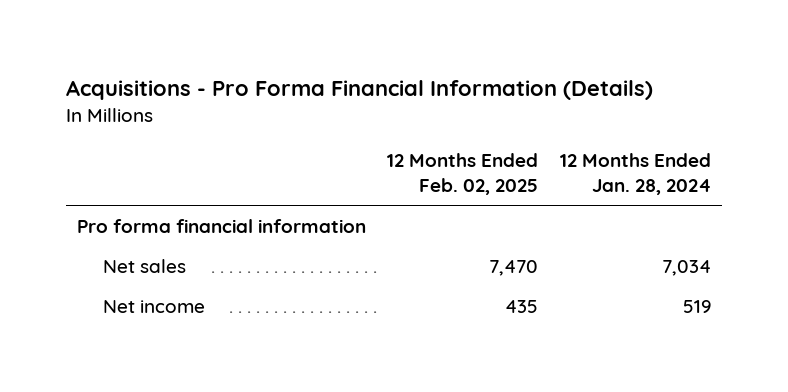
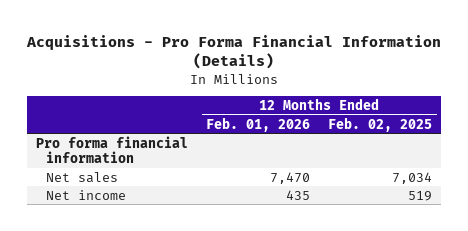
- | 12 Months Ended Feb. 02, 2025 | 12 Months Ended Jan. 28, 2024
+ | 12 Months Ended Feb. 01, 2026 | 12 Months Ended Feb. 02, 2025
- Net sales | 7,470 | 7,034
- Net income | 435 | 519
+ Net sales | 7,470 | 7,034
+ Net income | 435 | 519

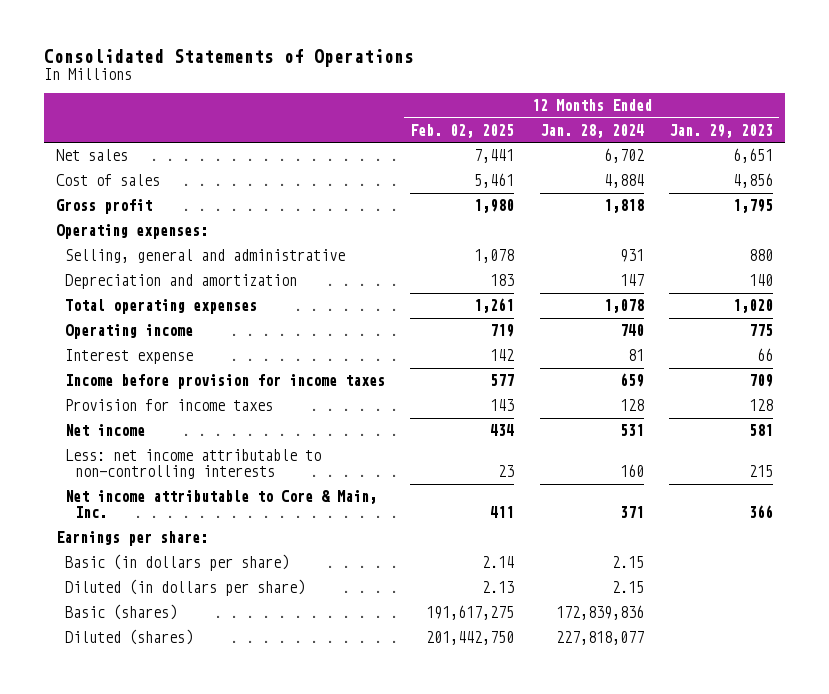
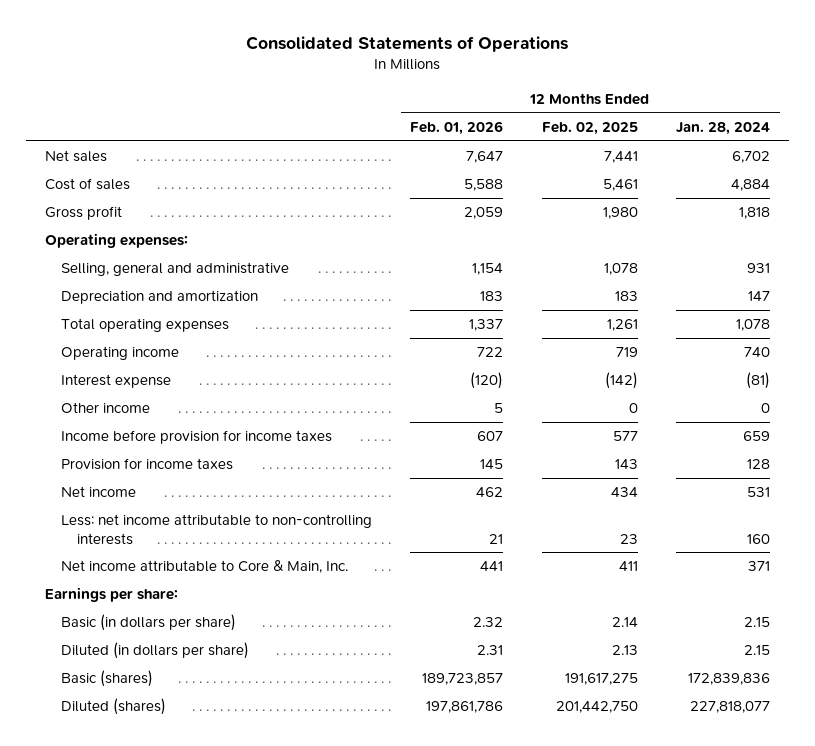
- | 12 Months Ended Feb. 02, 2025 | 12 Months Ended Jan. 28, 2024 | 12 Months Ended Jan. 29, 2023
+ | 12 Months Ended Feb. 01, 2026 | 12 Months Ended Feb. 02, 2025 | 12 Months Ended Jan. 28, 2024
- Interest expense | 142 | 81 | 66
+ Interest expense | (120) | (142) | (81)
+ Other income | 5 | 0 | 0

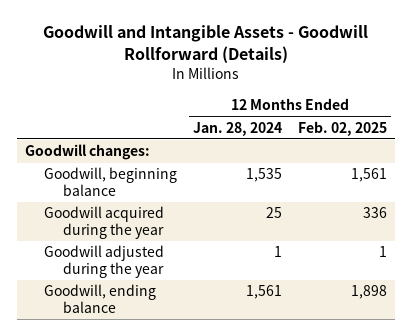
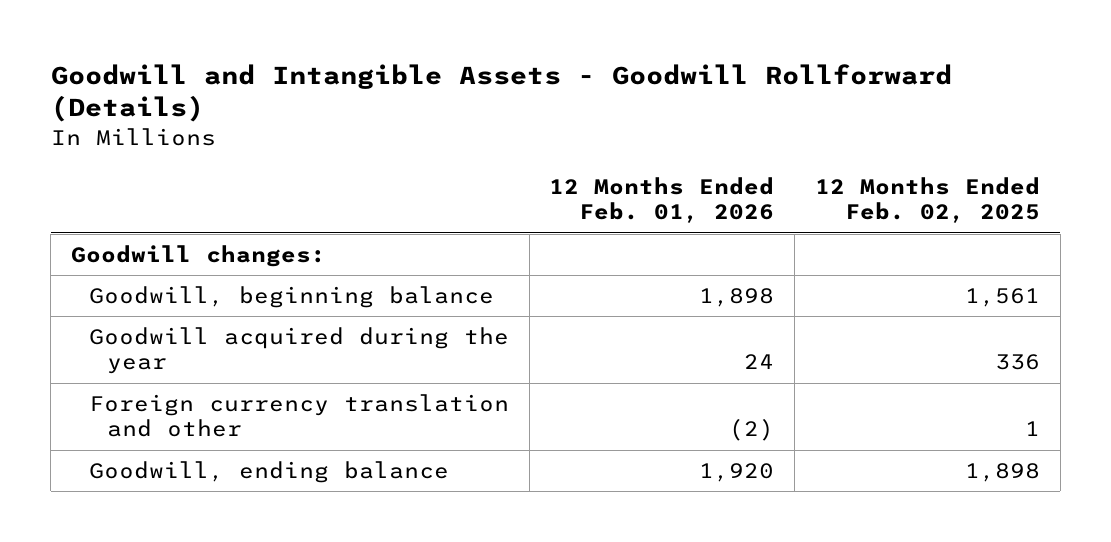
- | 12 Months Ended Jan. 28, 2024 | 12 Months Ended Feb. 02, 2025
+ | 12 Months Ended Feb. 01, 2026 | 12 Months Ended Feb. 02, 2025
- Goodwill adjusted during the year | 1 | 1
+ Foreign currency translation and other | (2) | 1

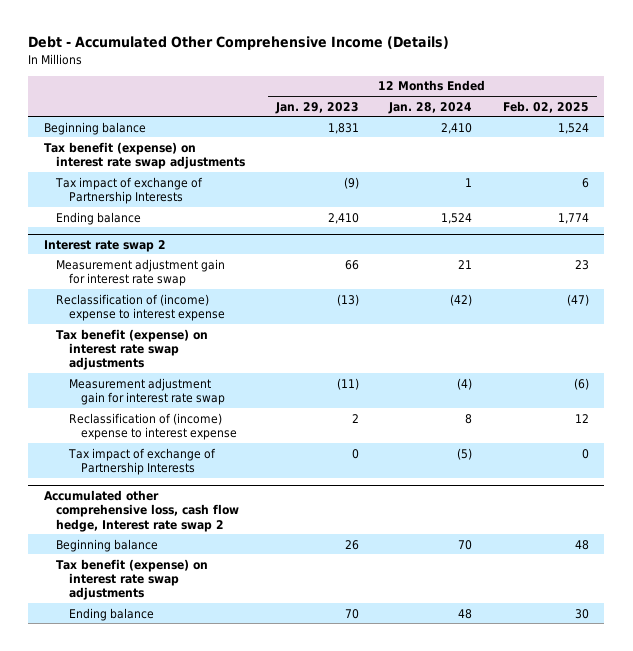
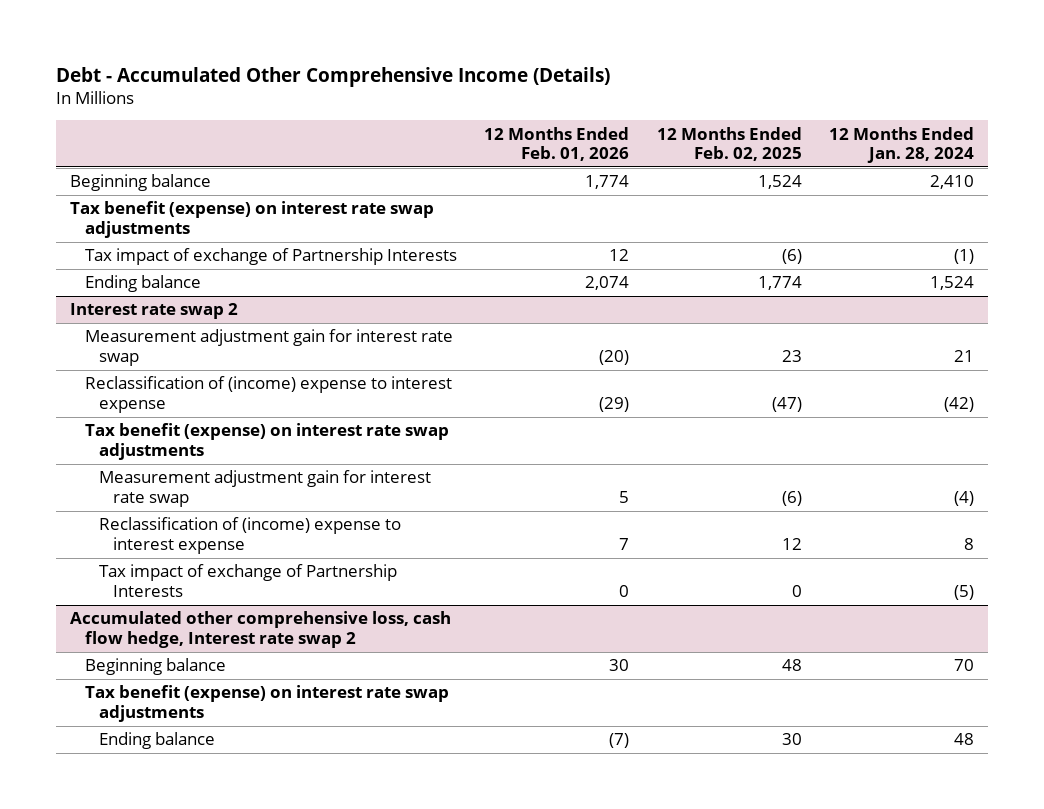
- | 12 Months Ended Jan. 29, 2023 | 12 Months Ended Jan. 28, 2024 | 12 Months Ended Feb. 02, 2025
+ | 12 Months Ended Feb. 01, 2026 | 12 Months Ended Feb. 02, 2025 | 12 Months Ended Jan. 28, 2024
- Tax impact of exchange of Partnership Interests | (9) | 1 | 6
+ Tax impact of exchange of Partnership Interests | 12 | (6) | (1)

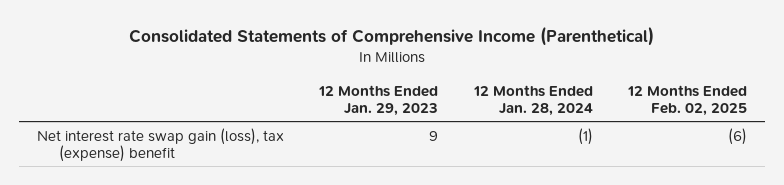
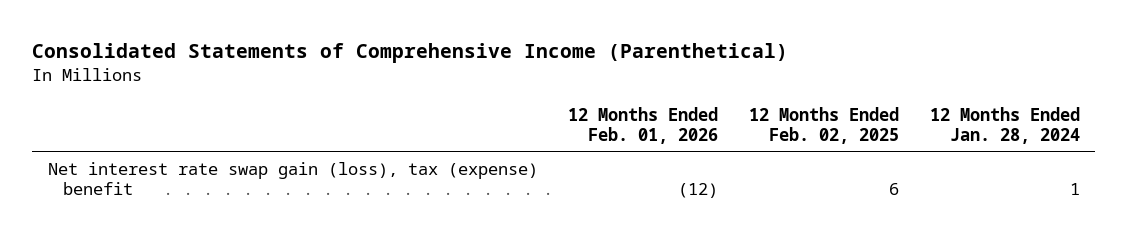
- | 12 Months Ended Jan. 29, 2023 | 12 Months Ended Jan. 28, 2024 | 12 Months Ended Feb. 02, 2025
+ | 12 Months Ended Feb. 01, 2026 | 12 Months Ended Feb. 02, 2025 | 12 Months Ended Jan. 28, 2024
- Net interest rate swap gain (loss), tax (expense) benefit | 9 | (1) | (6)
+ Net interest rate swap gain (loss), tax (expense) benefit | (12) | 6 | 1

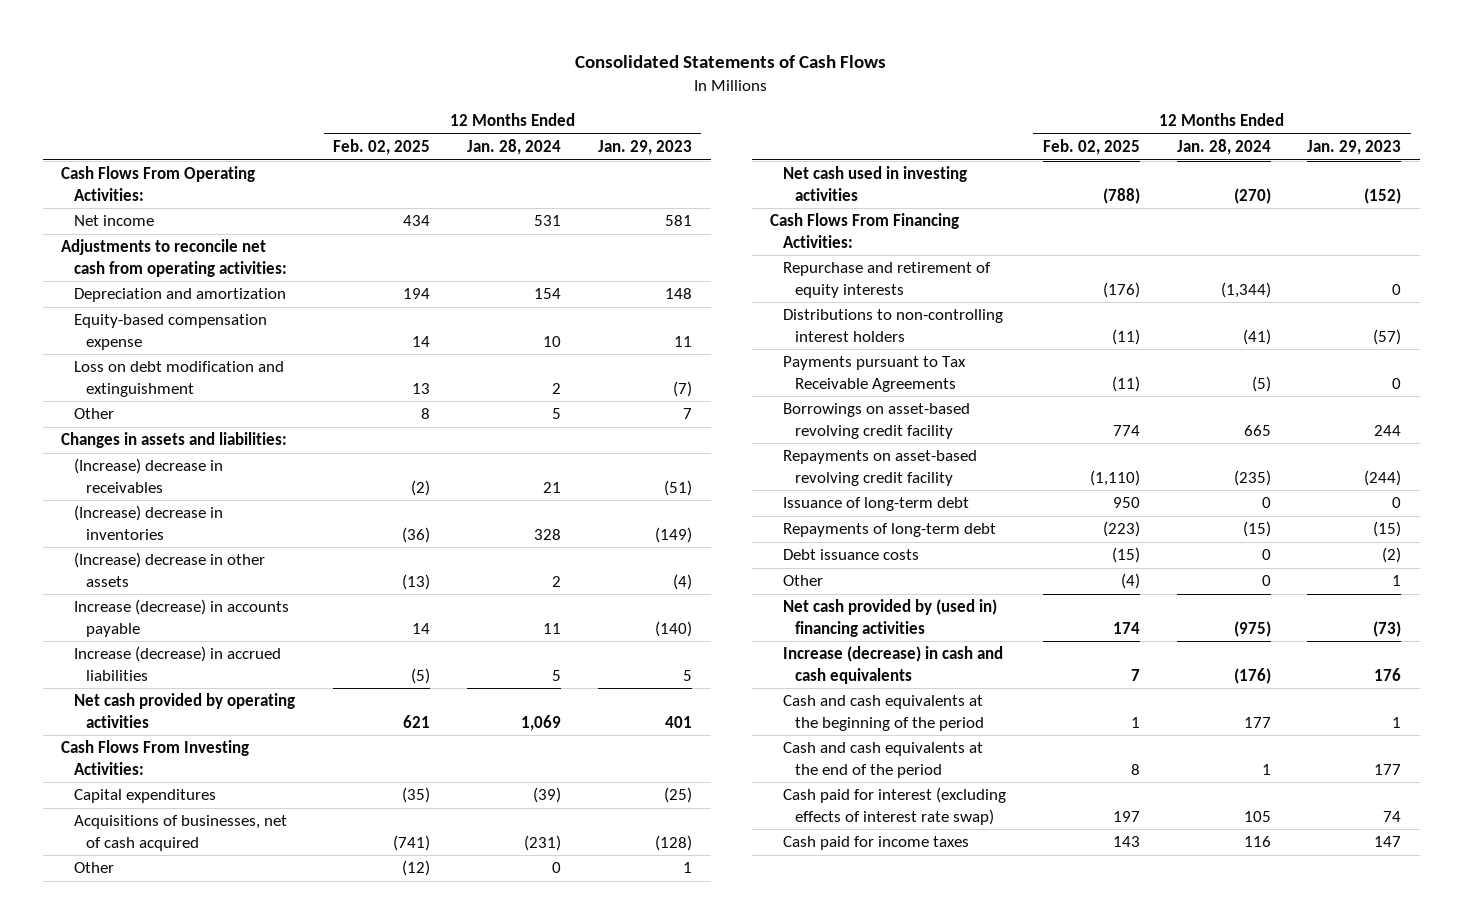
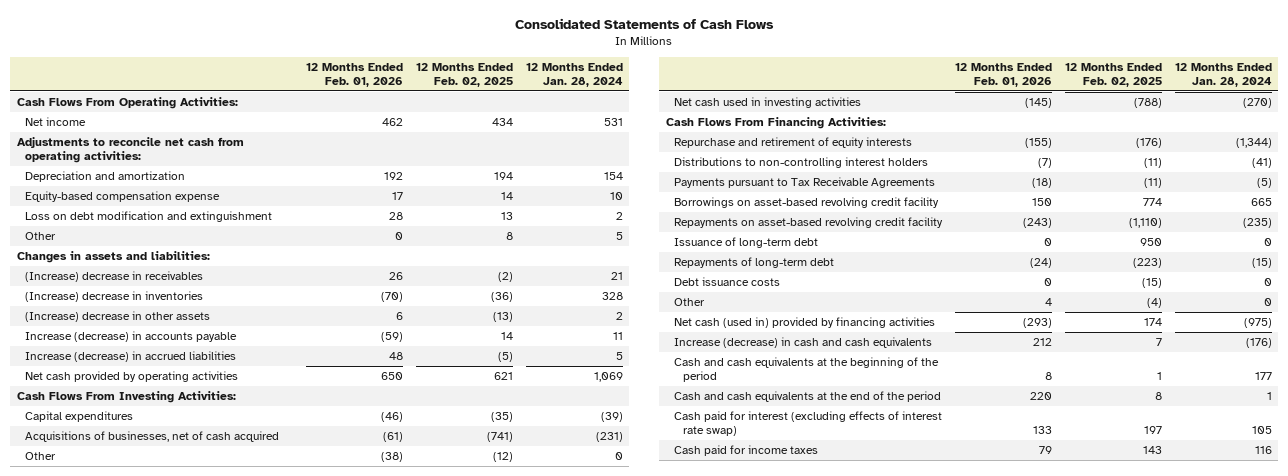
- | 12 Months Ended Feb. 02, 2025 | 12 Months Ended Jan. 28, 2024 | 12 Months Ended Jan. 29, 2023
+ | 12 Months Ended Feb. 01, 2026 | 12 Months Ended Feb. 02, 2025 | 12 Months Ended Jan. 28, 2024
- Net cash provided by (used in) financing activities | 174 | (975) | (73)
+ Net cash (used in) provided by financing activities | (293) | 174 | (975)

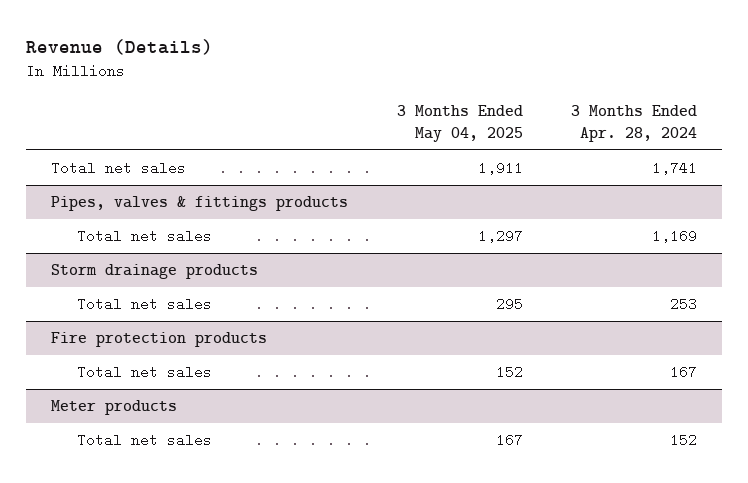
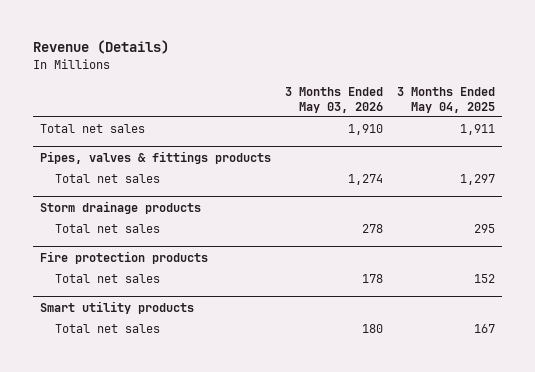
- | 3 Months Ended May 04, 2025 | 3 Months Ended Apr. 28, 2024
+ | 3 Months Ended May 03, 2026 | 3 Months Ended May 04, 2025
- Meter products
+ Smart utility products

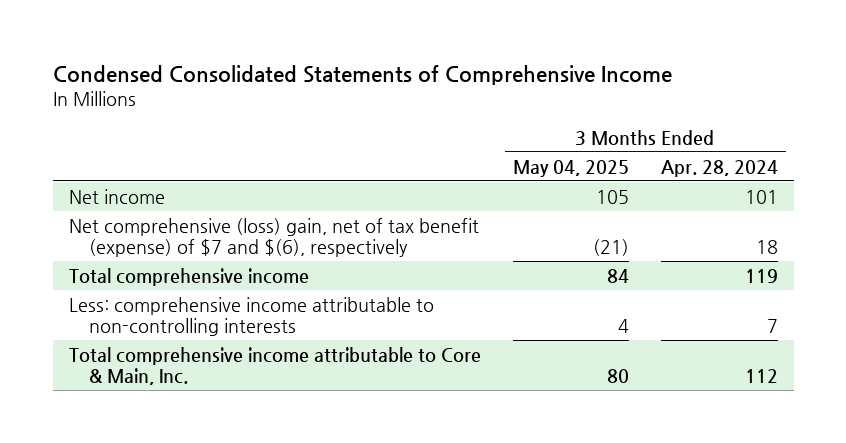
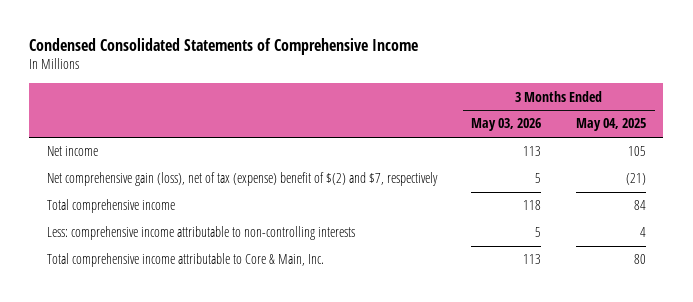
- | 3 Months Ended May 04, 2025 | 3 Months Ended Apr. 28, 2024
+ | 3 Months Ended May 03, 2026 | 3 Months Ended May 04, 2025
- Net comprehensive (loss) gain, net of tax benefit (expense) of $7 and $(6), respectively | (21) | 18
+ Net comprehensive gain (loss), net of tax (expense) benefit of $(2) and $7, respectively | 5 | (21)

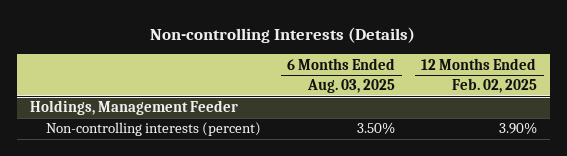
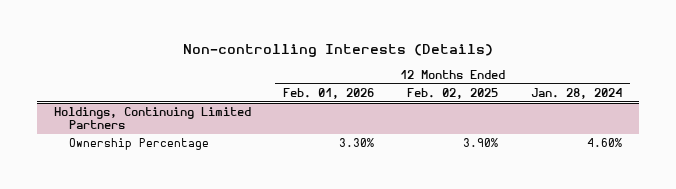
- | 6 Months Ended Aug. 03, 2025 | 12 Months Ended Feb. 02, 2025
+ | 12 Months Ended Feb. 01, 2026 | 12 Months Ended Feb. 02, 2025 | 12 Months Ended Jan. 28, 2024
- Holdings, Management Feeder
- Non-controlling interests (percent) | 3.50% | 3.90%
+ Holdings, Continuing Limited Partners
+ Ownership Percentage | 3.30% | 3.90% | 4.60%

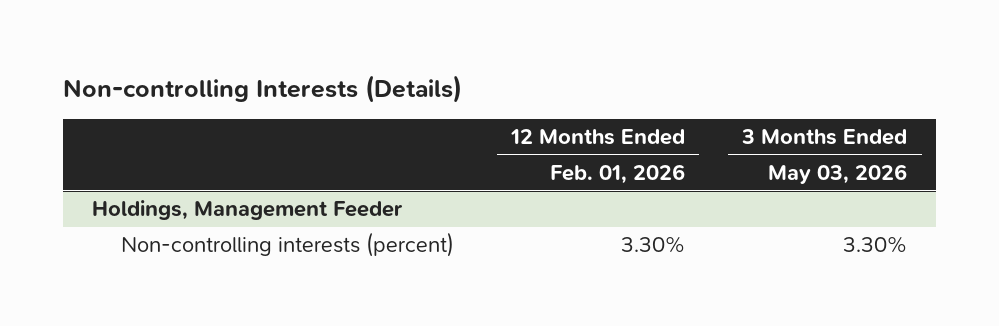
- | 12 Months Ended Feb. 01, 2026 | 12 Months Ended Feb. 02, 2025 | 12 Months Ended Jan. 28, 2024
+ | 12 Months Ended Feb. 01, 2026 | 3 Months Ended May 03, 2026
- Holdings, Continuing Limited Partners
- Ownership Percentage | 3.30% | 3.90% | 4.60%
+ Holdings, Management Feeder
+ Non-controlling interests (percent) | 3.30% | 3.30%

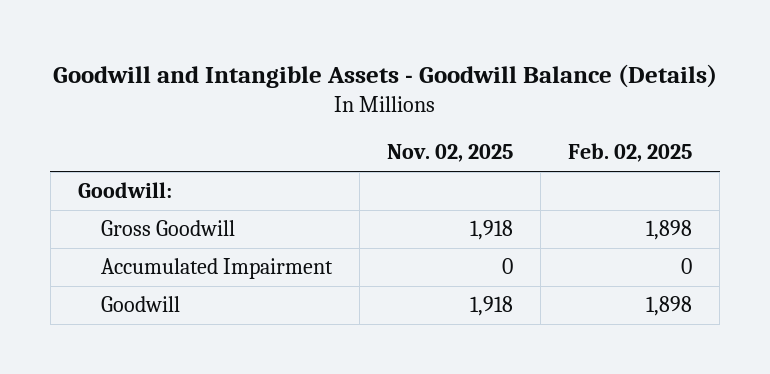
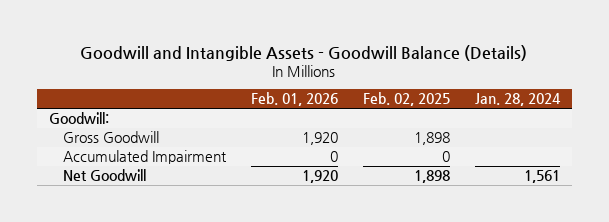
- | Nov. 02, 2025 | Feb. 02, 2025
+ | Feb. 01, 2026 | Feb. 02, 2025 | Jan. 28, 2024
- Goodwill | 1,918 | 1,898
+ Net Goodwill | 1,920 | 1,898 | 1,561

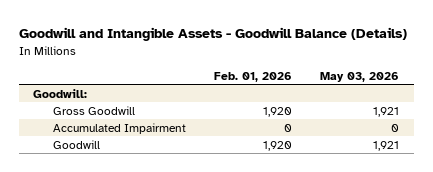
- | Feb. 01, 2026 | Feb. 02, 2025 | Jan. 28, 2024
+ | Feb. 01, 2026 | May 03, 2026
- Net Goodwill | 1,920 | 1,898 | 1,561
+ Goodwill | 1,920 | 1,921

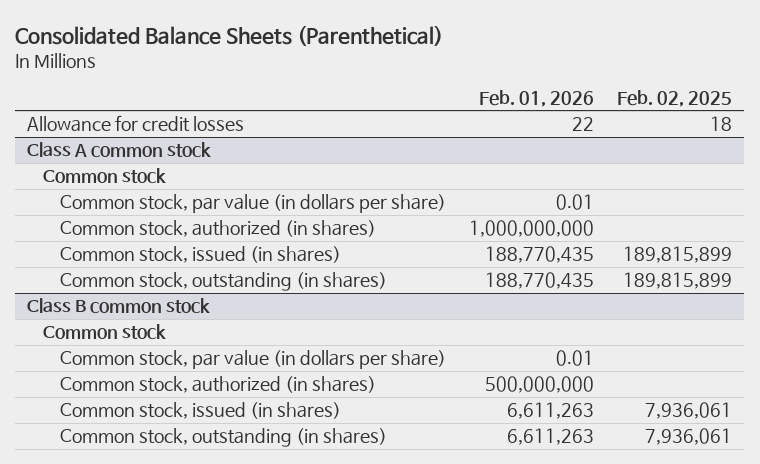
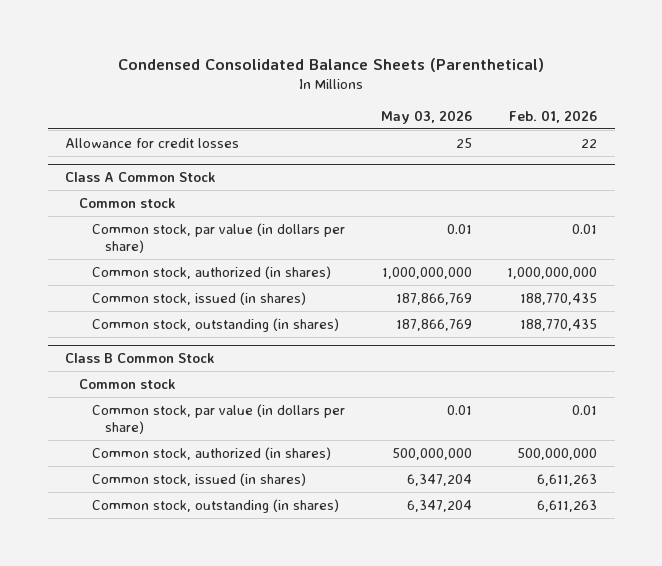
- Consolidated Balance Sheets (Parenthetical)
+ Condensed Consolidated Balance Sheets (Parenthetical)
- | Feb. 01, 2026 | Feb. 02, 2025
+ | May 03, 2026 | Feb. 01, 2026
- Class A common stock
+ Class A Common Stock
- Class B common stock
+ Class B Common Stock

